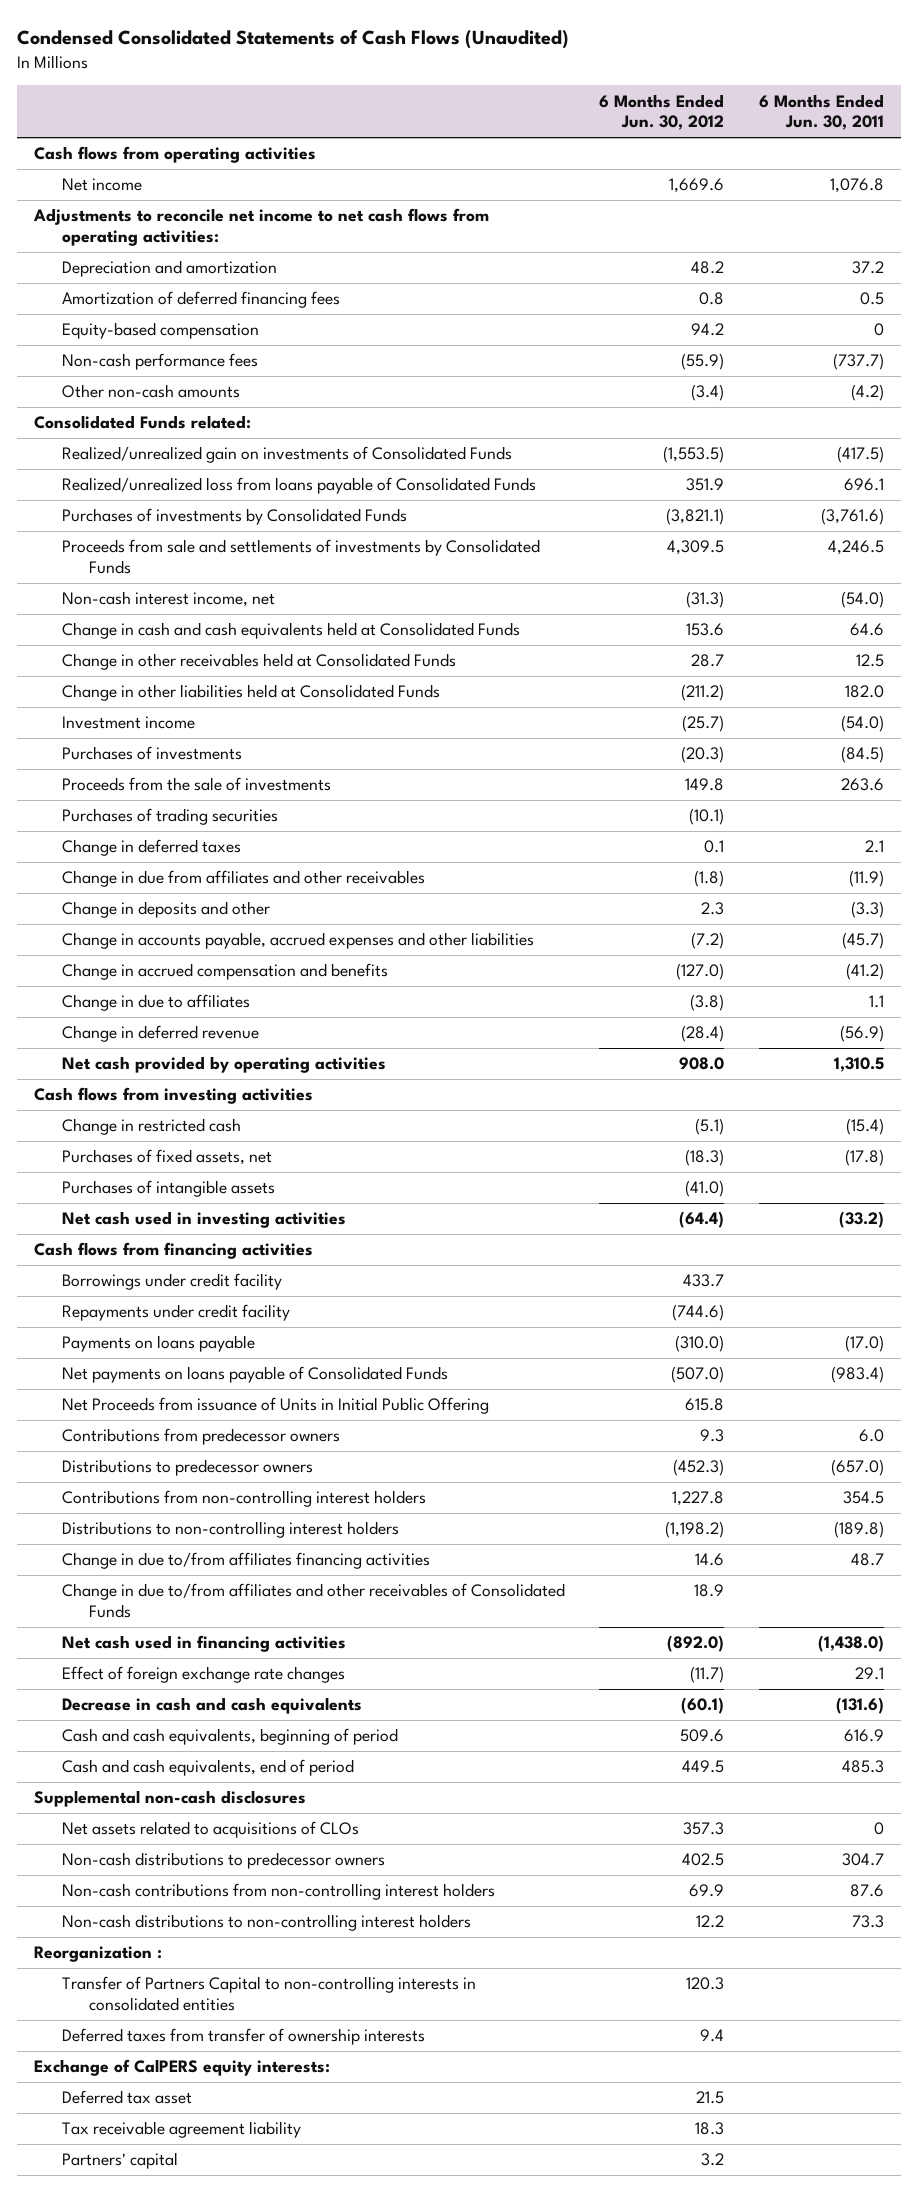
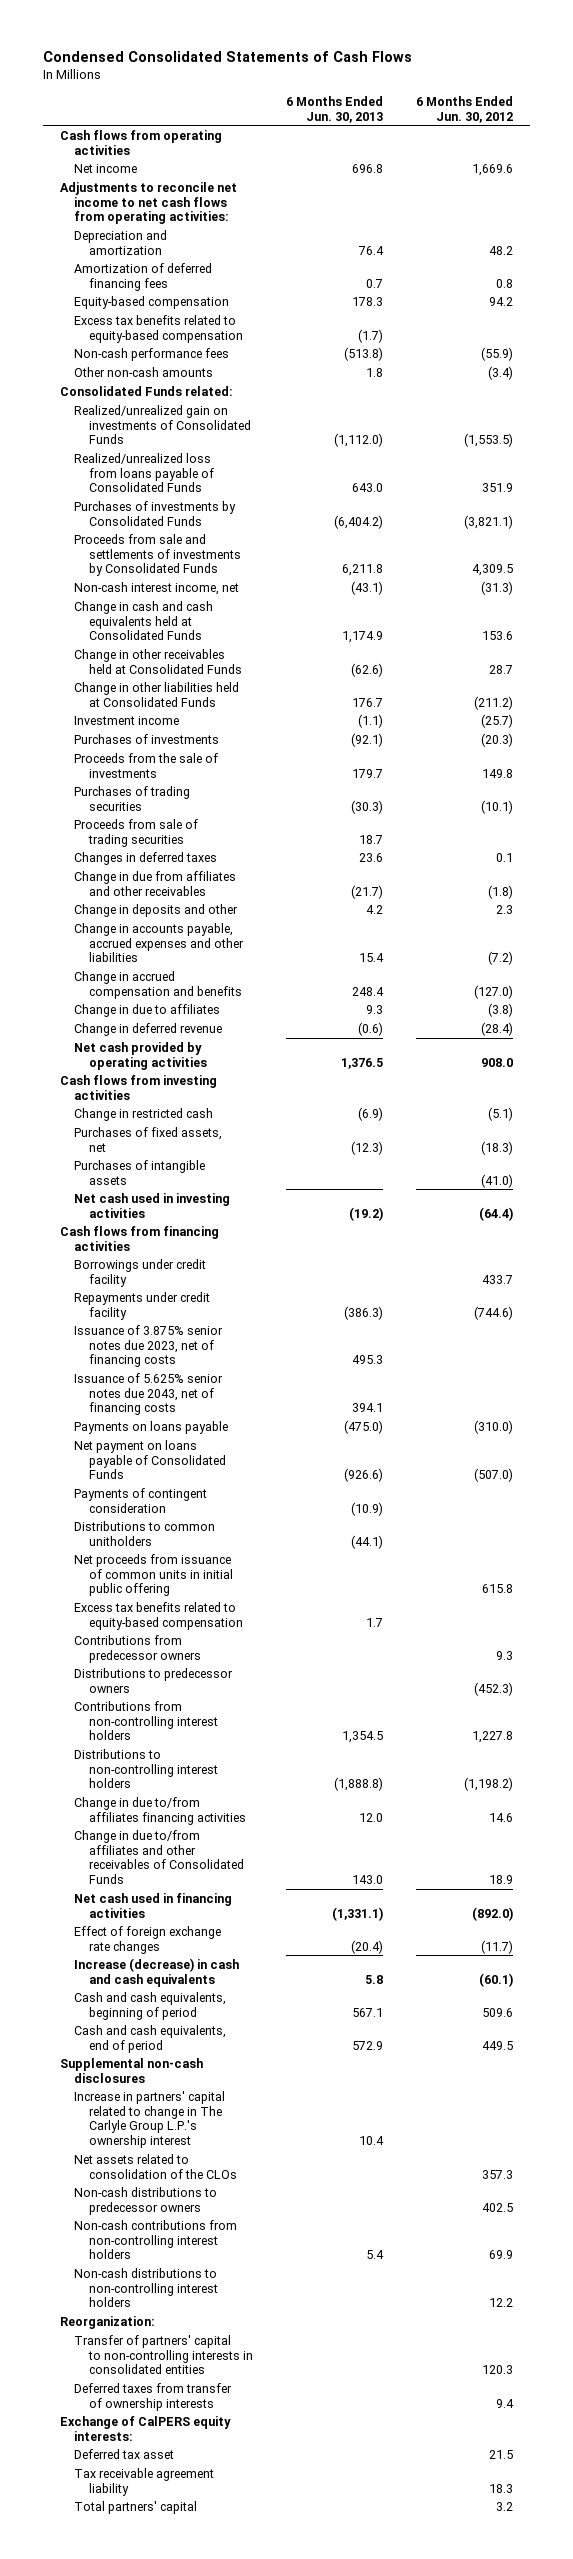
- Condensed Consolidated Statements of Cash Flows (Unaudited)
+ Condensed Consolidated Statements of Cash Flows
- | 6 Months Ended Jun. 30, 2012 | 6 Months Ended Jun. 30, 2011
+ | 6 Months Ended Jun. 30, 2013 | 6 Months Ended Jun. 30, 2012
+ Excess tax benefits related to equity-based compensation | (1.7) |
- Change in deferred taxes | 0.1 | 2.1
+ Proceeds from sale of trading securities | 18.7 |
+ Changes in deferred taxes | 23.6 | 0.1
+ Issuance of 3.875% senior notes due 2023, net of financing costs | 495.3 |
+ Issuance of 5.625% senior notes due 2043, net of financing costs | 394.1 |
- Net payments on loans payable of Consolidated Funds | (507.0) | (983.4)
- Net Proceeds from issuance of Units in Initial Public Offering | 615.8 |
+ Net payment on loans payable of Consolidated Funds | (926.6) | (507.0)
+ Payments of contingent consideration | (10.9) |
+ Distributions to common unitholders | (44.1) |
+ Net proceeds from issuance of common units in initial public offering | | 615.8
+ Excess tax benefits related to equity-based compensation | 1.7 |
- Decrease in cash and cash equivalents | (60.1) | (131.6)
+ Increase (decrease) in cash and cash equivalents | 5.8 | (60.1)
- Net assets related to acquisitions of CLOs | 357.3 | 0
+ Increase in partners' capital related to change in The Carlyle Group L.P.'s ownership interest | 10.4 |
+ Net assets related to consolidation of the CLOs | | 357.3
- Reorganization :
- Transfer of Partners Capital to non-controlling interests in consolidated entities | 120.3 |
+ Reorganization:
+ Transfer of partners' capital to non-controlling interests in consolidated entities | | 120.3
- Partners' capital | 3.2 |
+ Total partners' capital | | 3.2

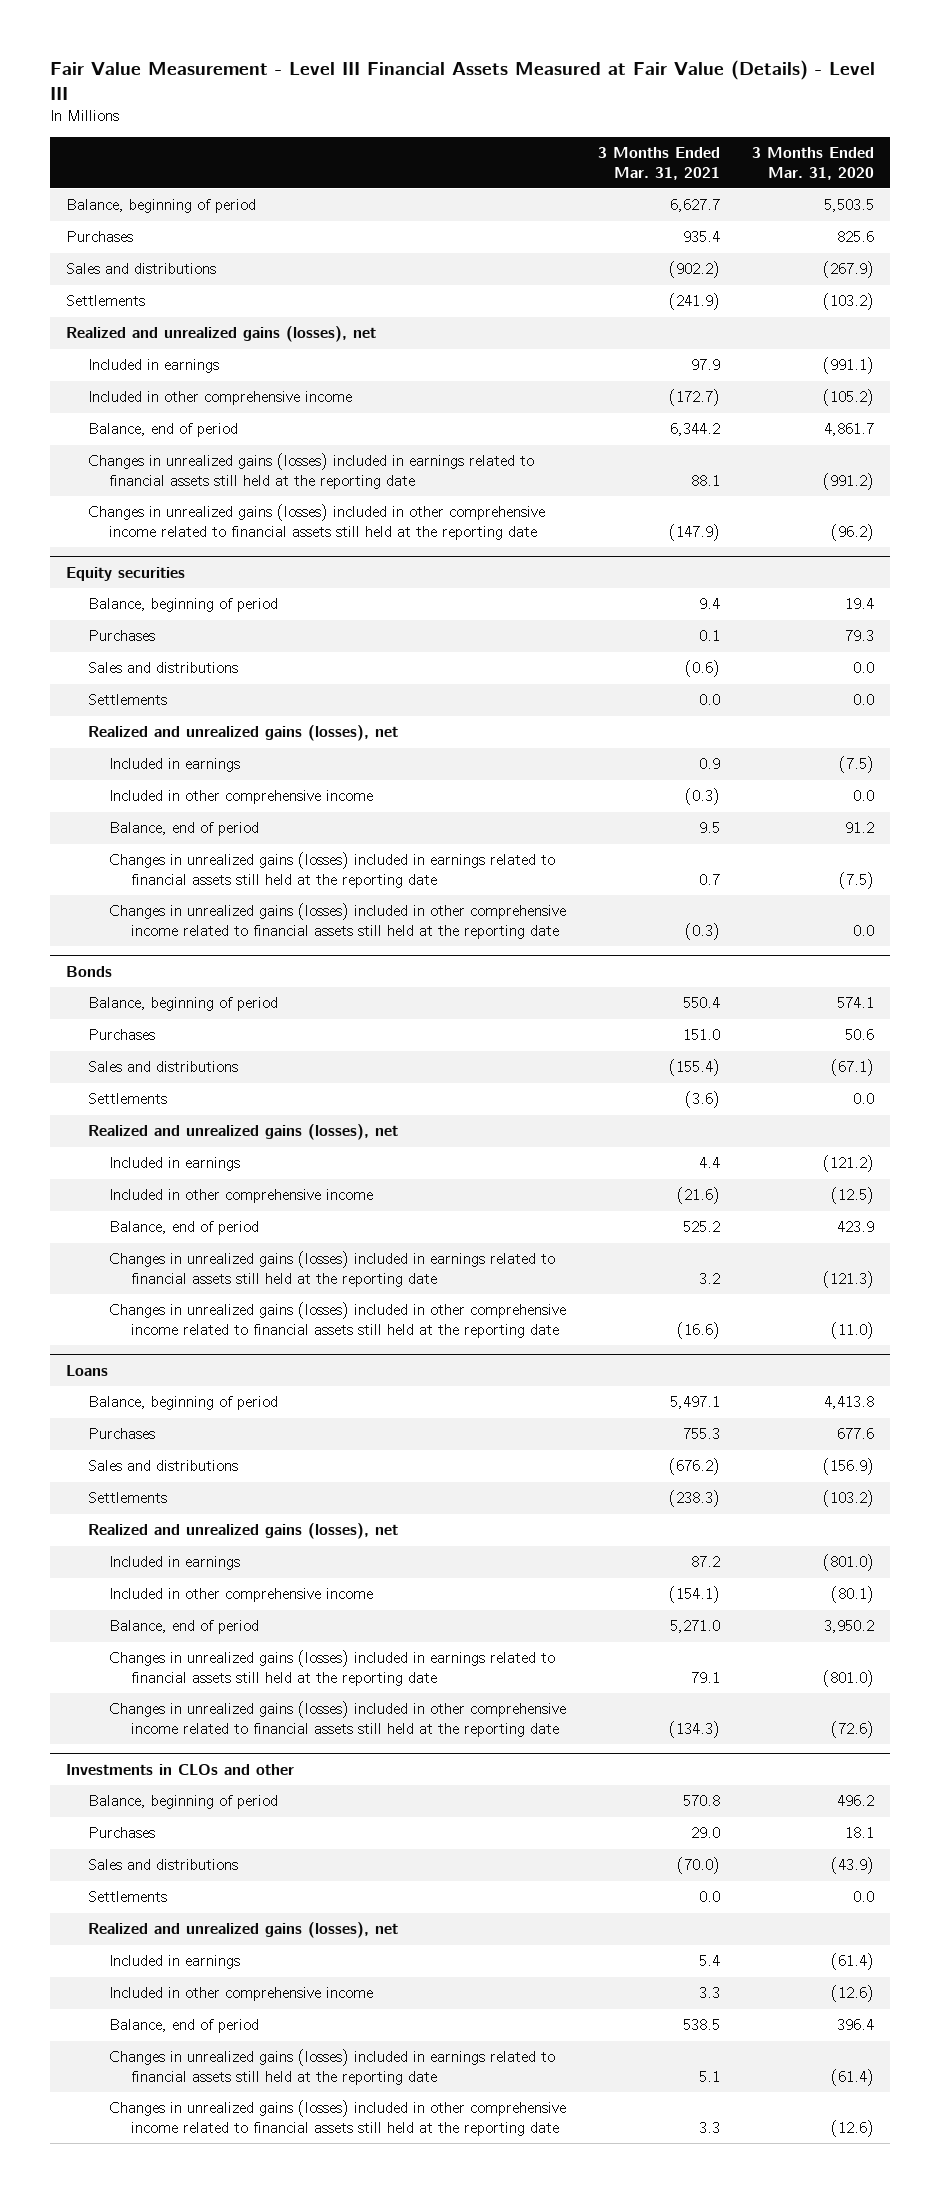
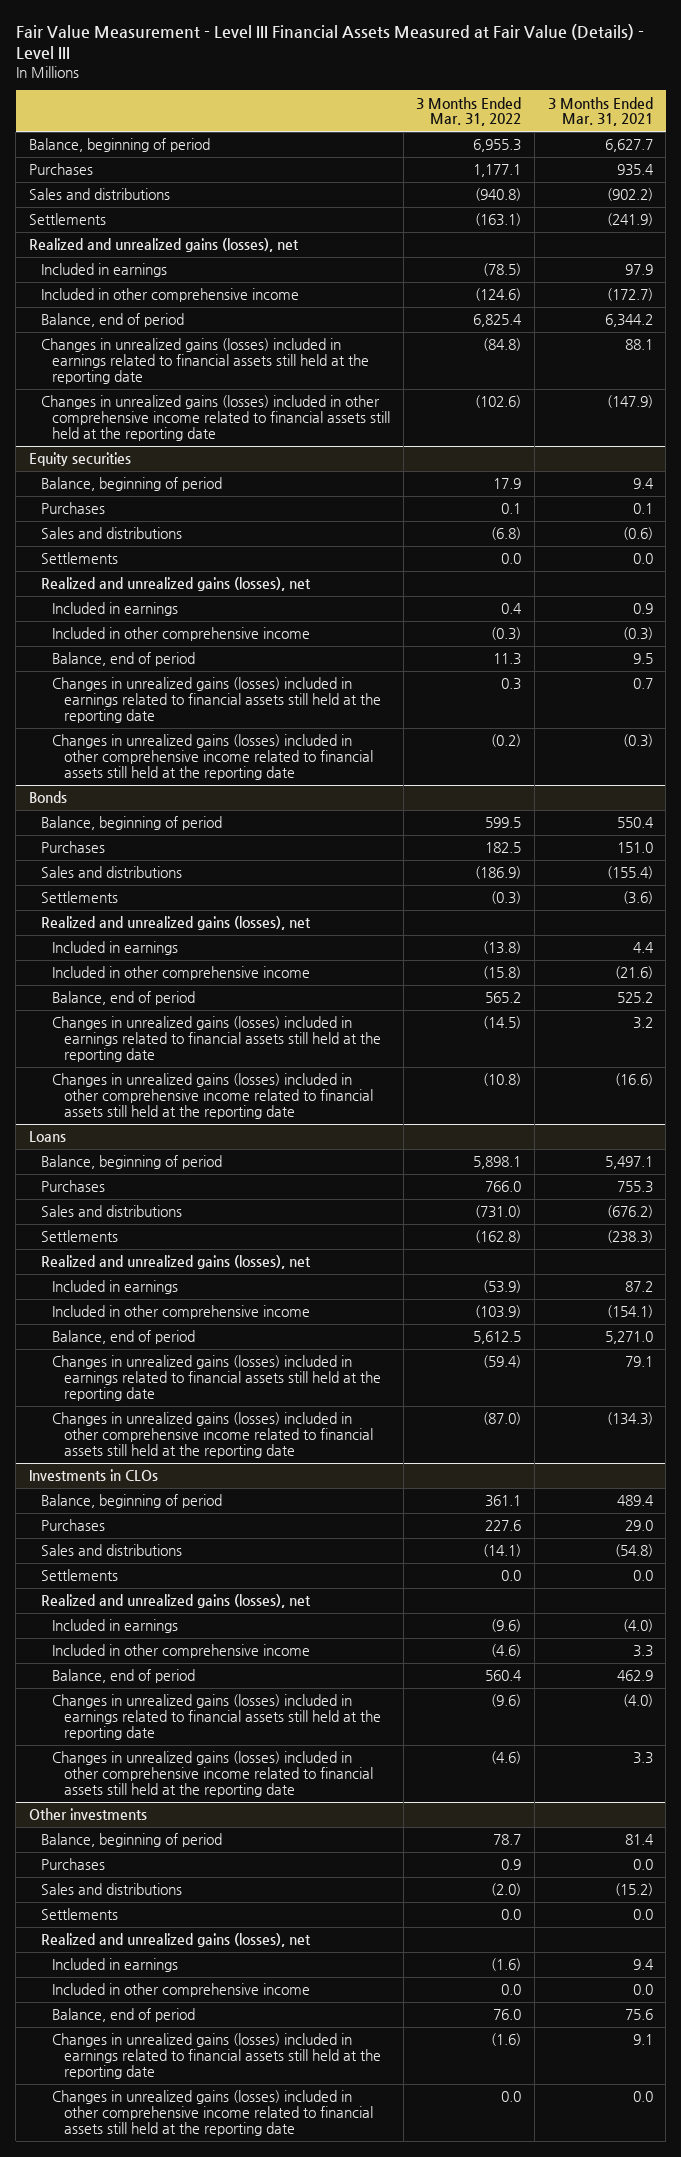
- | 3 Months Ended Mar. 31, 2021 | 3 Months Ended Mar. 31, 2020
+ | 3 Months Ended Mar. 31, 2022 | 3 Months Ended Mar. 31, 2021
- Investments in CLOs and other
- Balance, beginning of period | 570.8 | 496.2
+ Investments in CLOs
+ Balance, beginning of period | 361.1 | 489.4
- Sales and distributions | (70.0) | (43.9)
+ Sales and distributions | (14.1) | (54.8)
- Included in earnings | 5.4 | (61.4)
+ Included in earnings | (9.6) | (4.0)
- Balance, end of period | 538.5 | 396.4
- Changes in unrealized gains (losses) included in earnings related to financial assets still held at the reporting date | 5.1 | (61.4)
+ Balance, end of period | 560.4 | 462.9
+ Changes in unrealized gains (losses) included in earnings related to financial assets still held at the reporting date | (9.6) | (4.0)
+ Other investments
+ Balance, beginning of period | 78.7 | 81.4
+ Purchases | 0.9 | 0.0
+ Sales and distributions | (2.0) | (15.2)
+ Settlements | 0.0 | 0.0
+ Realized and unrealized gains (losses), net
+ Included in earnings | (1.6) | 9.4
+ Included in other comprehensive income | 0.0 | 0.0
+ Balance, end of period | 76.0 | 75.6
+ Changes in unrealized gains (losses) included in earnings related to financial assets still held at the reporting date | (1.6) | 9.1
+ Changes in unrealized gains (losses) included in other comprehensive income related to financial assets still held at the reporting date | 0.0 | 0.0

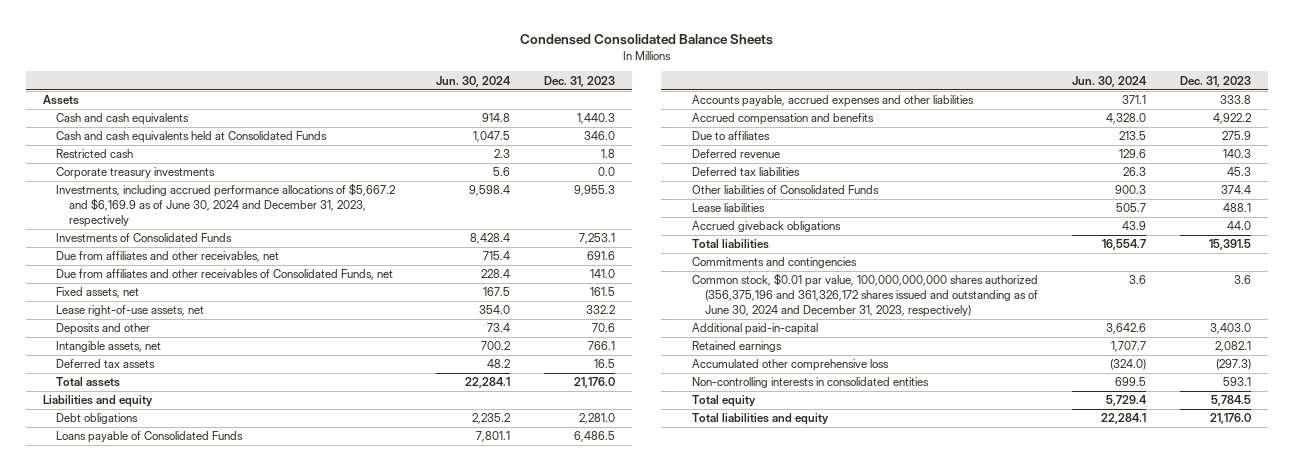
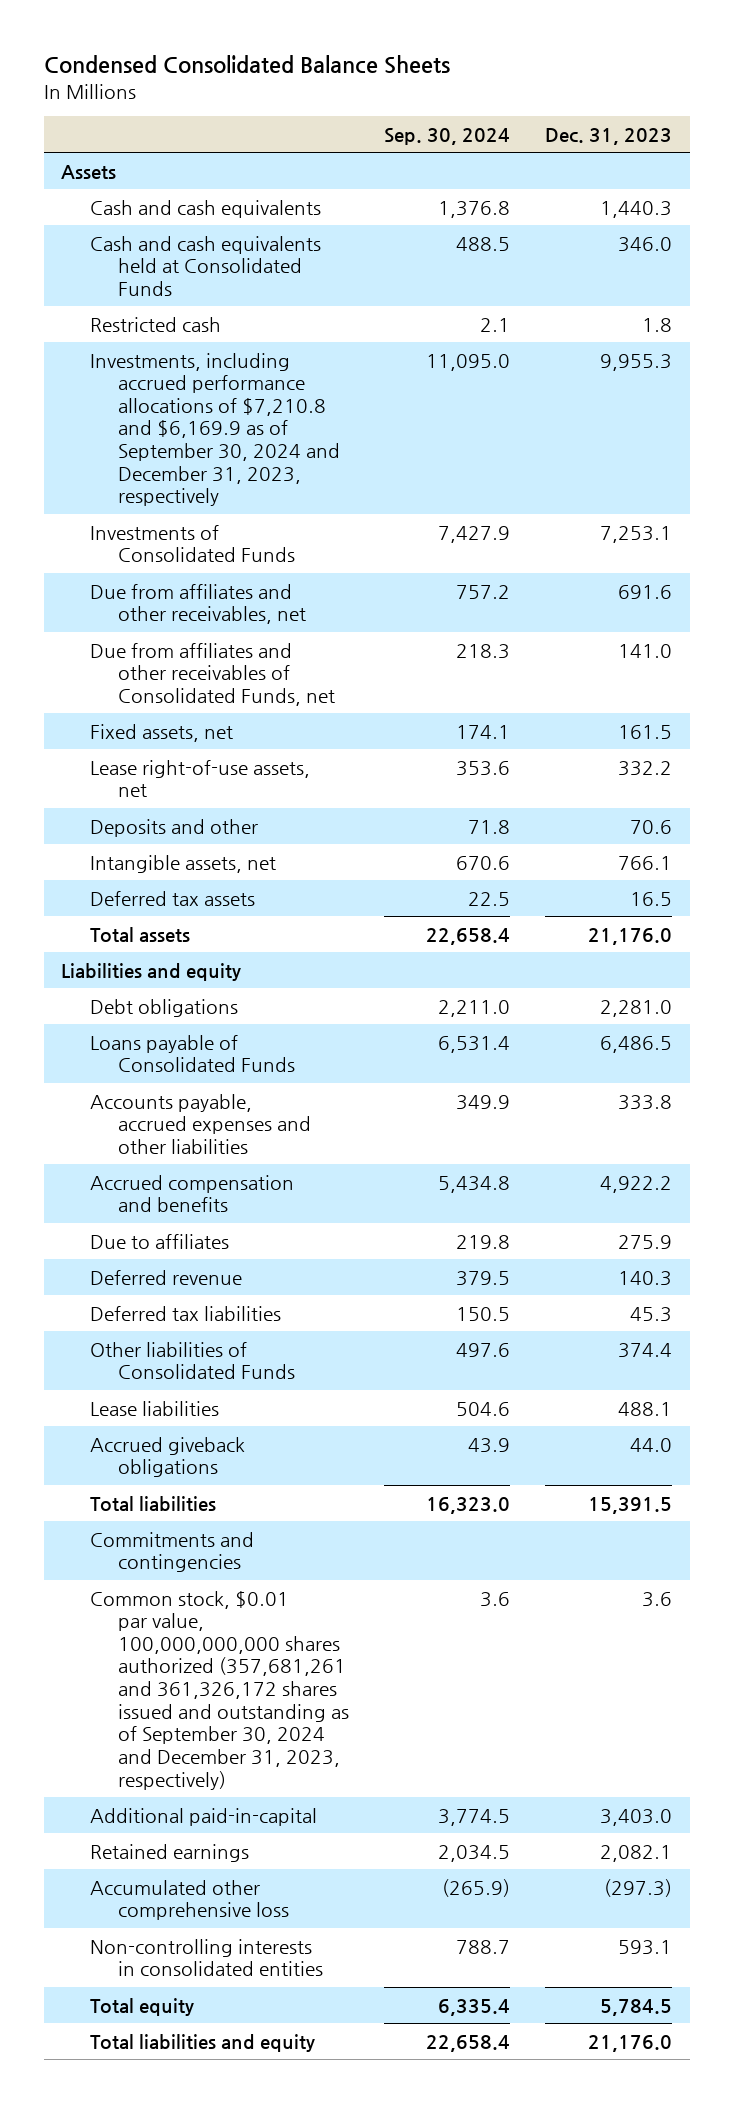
- | Jun. 30, 2024 | Dec. 31, 2023
+ | Sep. 30, 2024 | Dec. 31, 2023
- Corporate treasury investments | 5.6 | 0.0
- Investments, including accrued performance allocations of $5,667.2 and $6,169.9 as of June 30, 2024 and December 31, 2023, respectively | 9,598.4 | 9,955.3
+ Investments, including accrued performance allocations of $7,210.8 and $6,169.9 as of September 30, 2024 and December 31, 2023, respectively | 11,095.0 | 9,955.3
- Common stock, $0.01 par value, 100,000,000,000 shares authorized (356,375,196 and 361,326,172 shares issued and outstanding as of June 30, 2024 and December 31, 2023, respectively) | 3.6 | 3.6
+ Common stock, $0.01 par value, 100,000,000,000 shares authorized (357,681,261 and 361,326,172 shares issued and outstanding as of September 30, 2024 and December 31, 2023, respectively) | 3.6 | 3.6

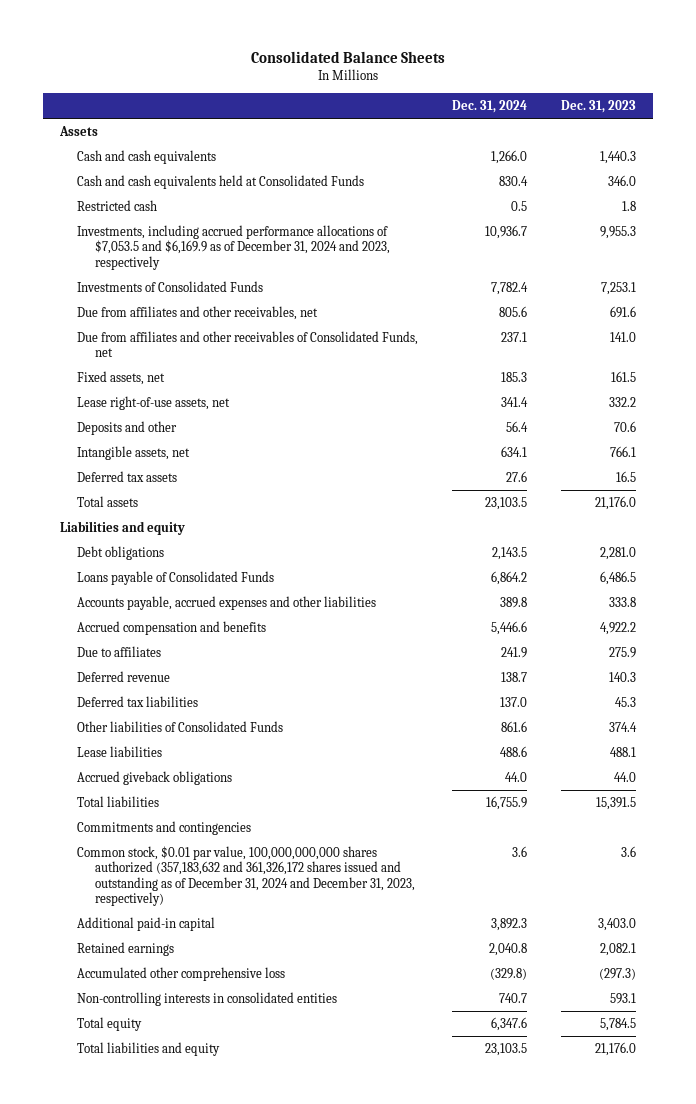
- Condensed Consolidated Balance Sheets
+ Consolidated Balance Sheets
- | Sep. 30, 2024 | Dec. 31, 2023
+ | Dec. 31, 2024 | Dec. 31, 2023
- Investments, including accrued performance allocations of $7,210.8 and $6,169.9 as of September 30, 2024 and December 31, 2023, respectively | 11,095.0 | 9,955.3
+ Investments, including accrued performance allocations of $7,053.5 and $6,169.9 as of December 31, 2024 and 2023, respectively | 10,936.7 | 9,955.3
- Common stock, $0.01 par value, 100,000,000,000 shares authorized (357,681,261 and 361,326,172 shares issued and outstanding as of September 30, 2024 and December 31, 2023, respectively) | 3.6 | 3.6
- Additional paid-in-capital | 3,774.5 | 3,403.0
+ Common stock, $0.01 par value, 100,000,000,000 shares authorized (357,183,632 and 361,326,172 shares issued and outstanding as of December 31, 2024 and December 31, 2023, respectively) | 3.6 | 3.6
+ Additional paid-in capital | 3,892.3 | 3,403.0

